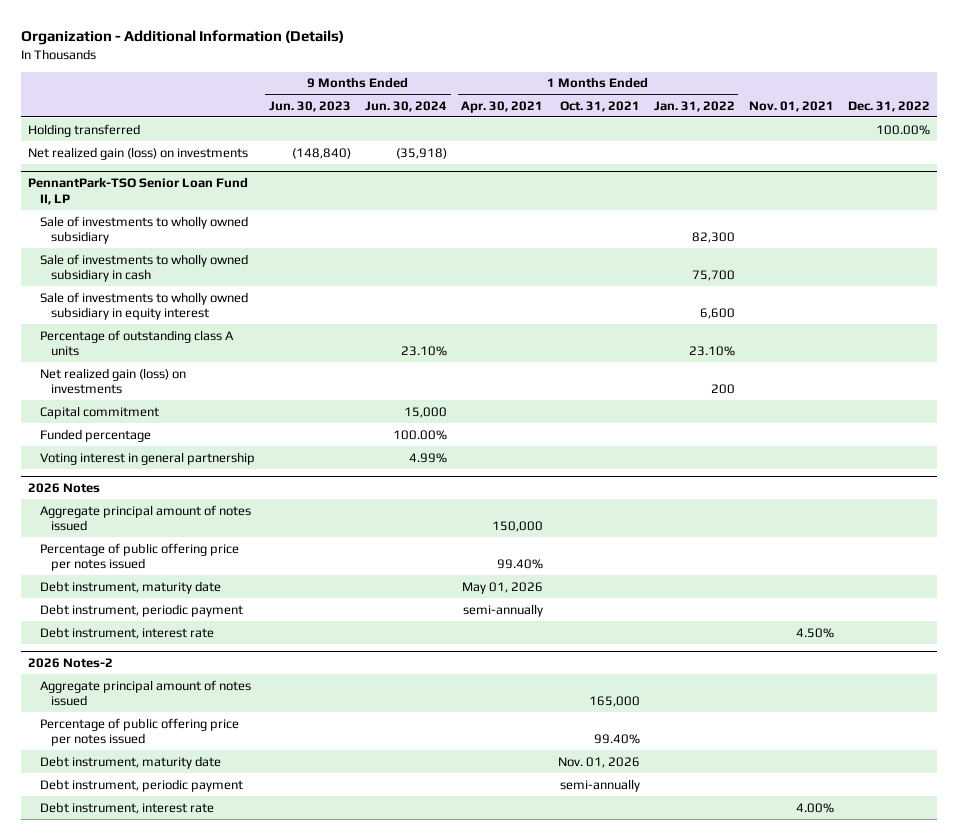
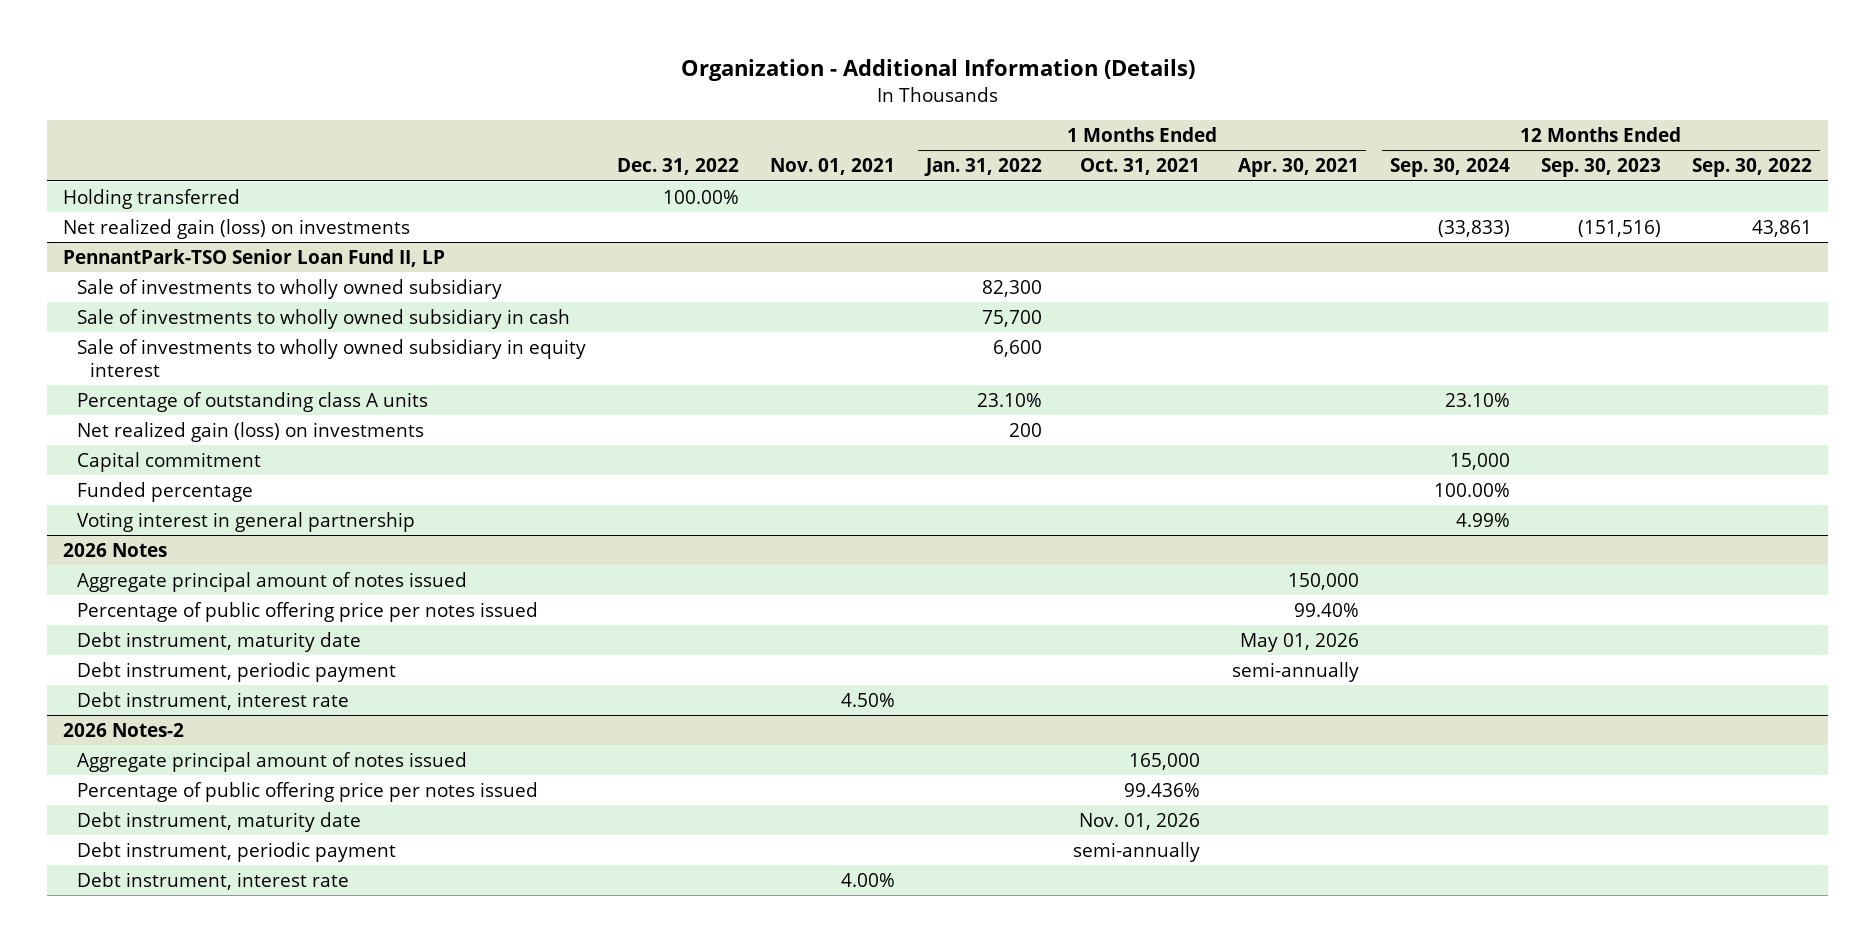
- | 9 Months Ended Jun. 30, 2023 | 9 Months Ended Jun. 30, 2024 | 1 Months Ended Apr. 30, 2021 | 1 Months Ended Oct. 31, 2021 | 1 Months Ended Jan. 31, 2022 | Nov. 01, 2021 | Dec. 31, 2022
+ | Dec. 31, 2022 | Nov. 01, 2021 | 1 Months Ended Jan. 31, 2022 | 1 Months Ended Oct. 31, 2021 | 1 Months Ended Apr. 30, 2021 | 12 Months Ended Sep. 30, 2024 | 12 Months Ended Sep. 30, 2023 | 12 Months Ended Sep. 30, 2022
@ 2026 Notes-2
- Percentage of public offering price per notes issued | | | | 99.40% | | |
+ Percentage of public offering price per notes issued | | | | 99.436% | | | |

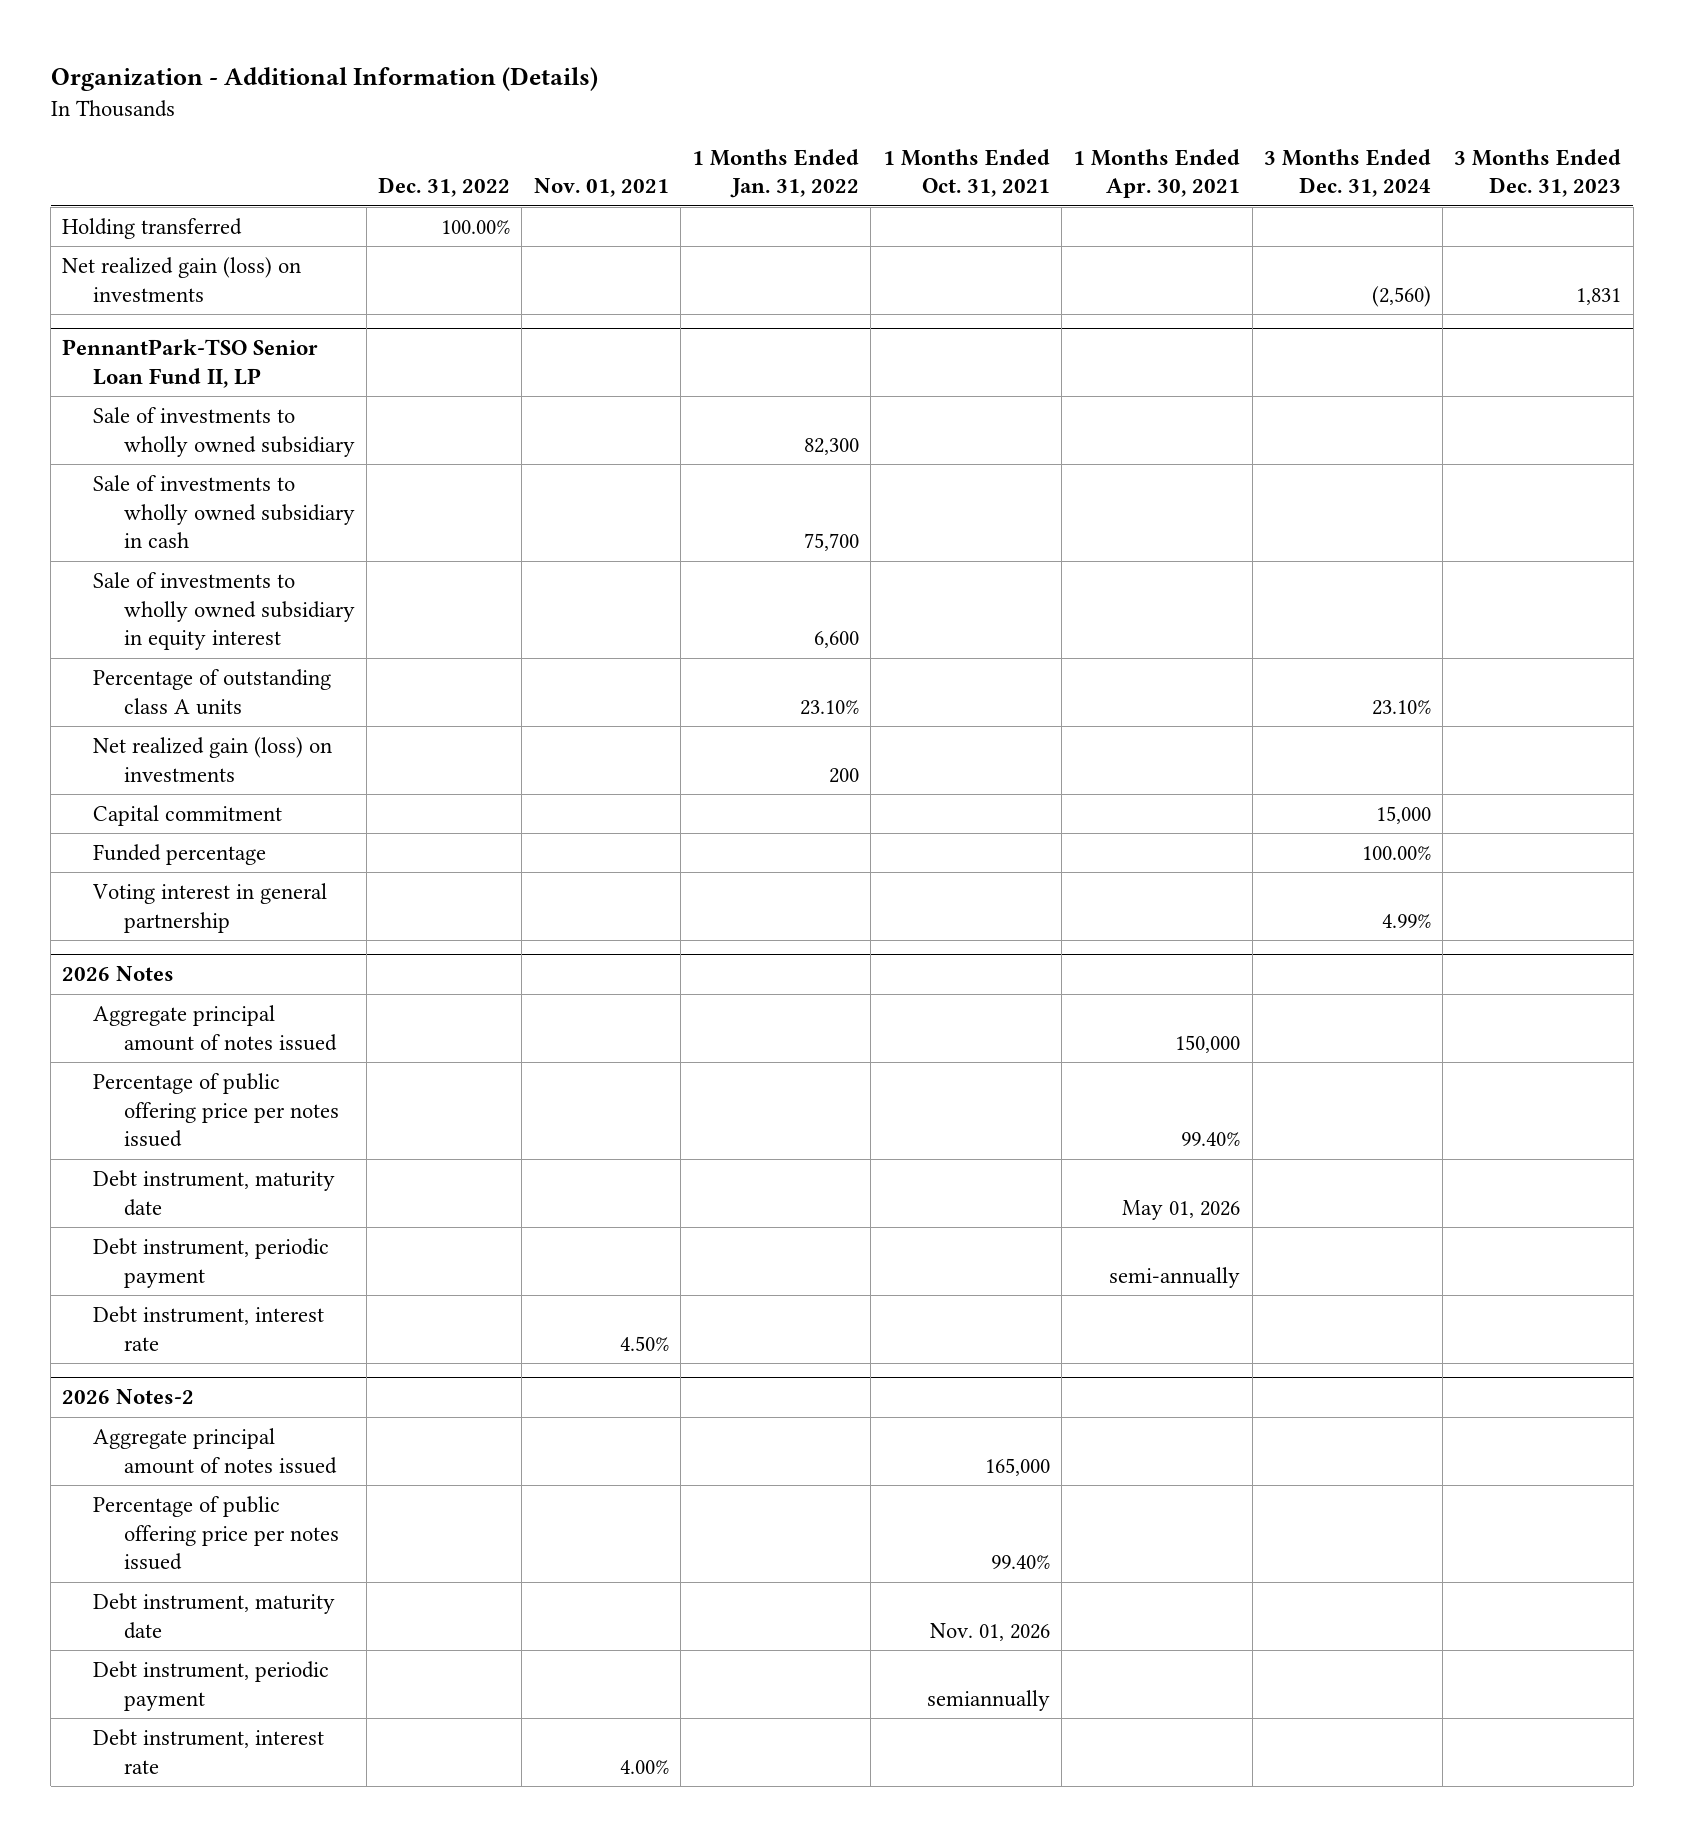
- | Dec. 31, 2022 | Nov. 01, 2021 | 1 Months Ended Jan. 31, 2022 | 1 Months Ended Oct. 31, 2021 | 1 Months Ended Apr. 30, 2021 | 12 Months Ended Sep. 30, 2024 | 12 Months Ended Sep. 30, 2023 | 12 Months Ended Sep. 30, 2022
+ | Dec. 31, 2022 | Nov. 01, 2021 | 1 Months Ended Jan. 31, 2022 | 1 Months Ended Oct. 31, 2021 | 1 Months Ended Apr. 30, 2021 | 3 Months Ended Dec. 31, 2024 | 3 Months Ended Dec. 31, 2023
@ 2026 Notes-2
- Percentage of public offering price per notes issued | | | | 99.436% | | | |
+ Percentage of public offering price per notes issued | | | | 99.40% | | |
- Debt instrument, periodic payment | | | | semi-annually | | | |
+ Debt instrument, periodic payment | | | | semiannually | | |

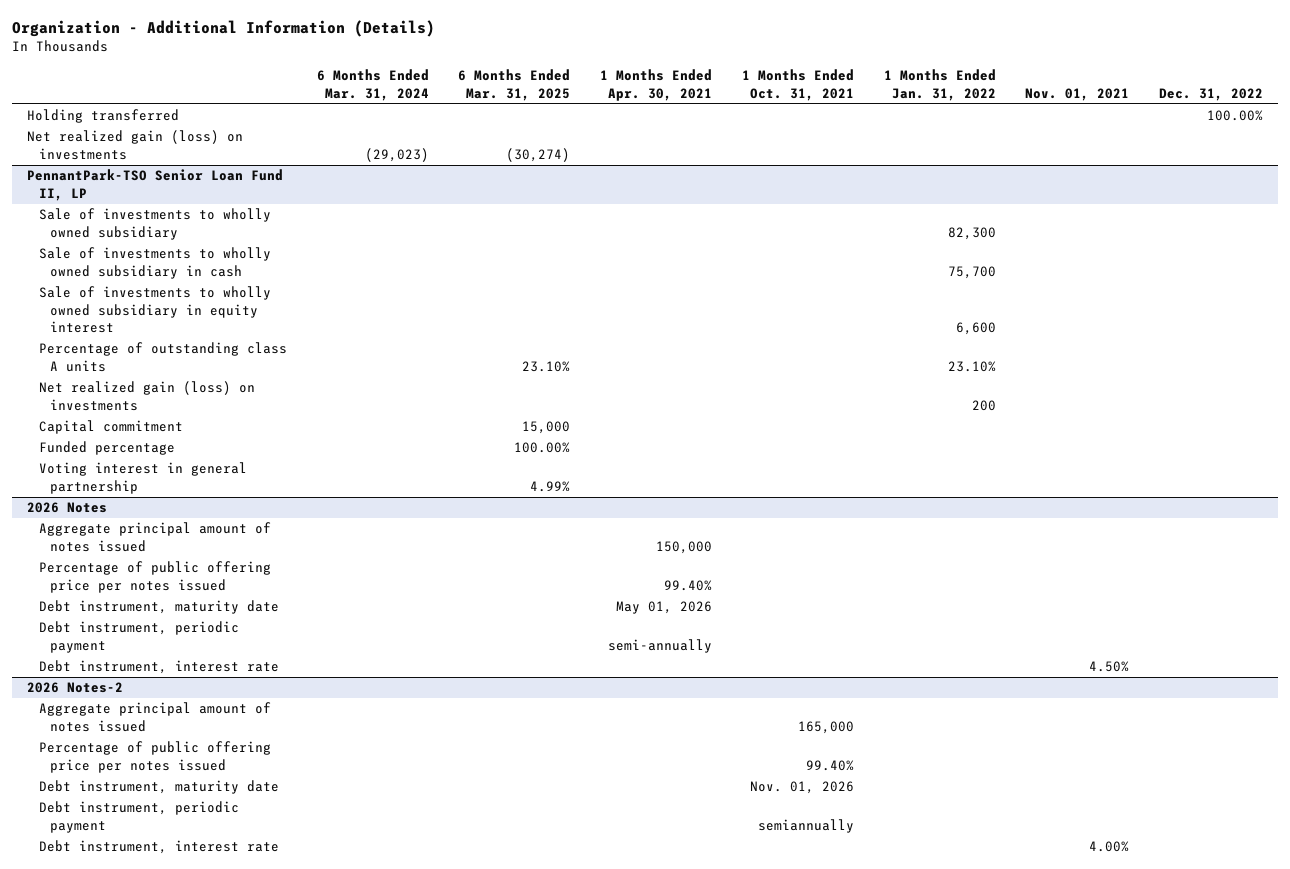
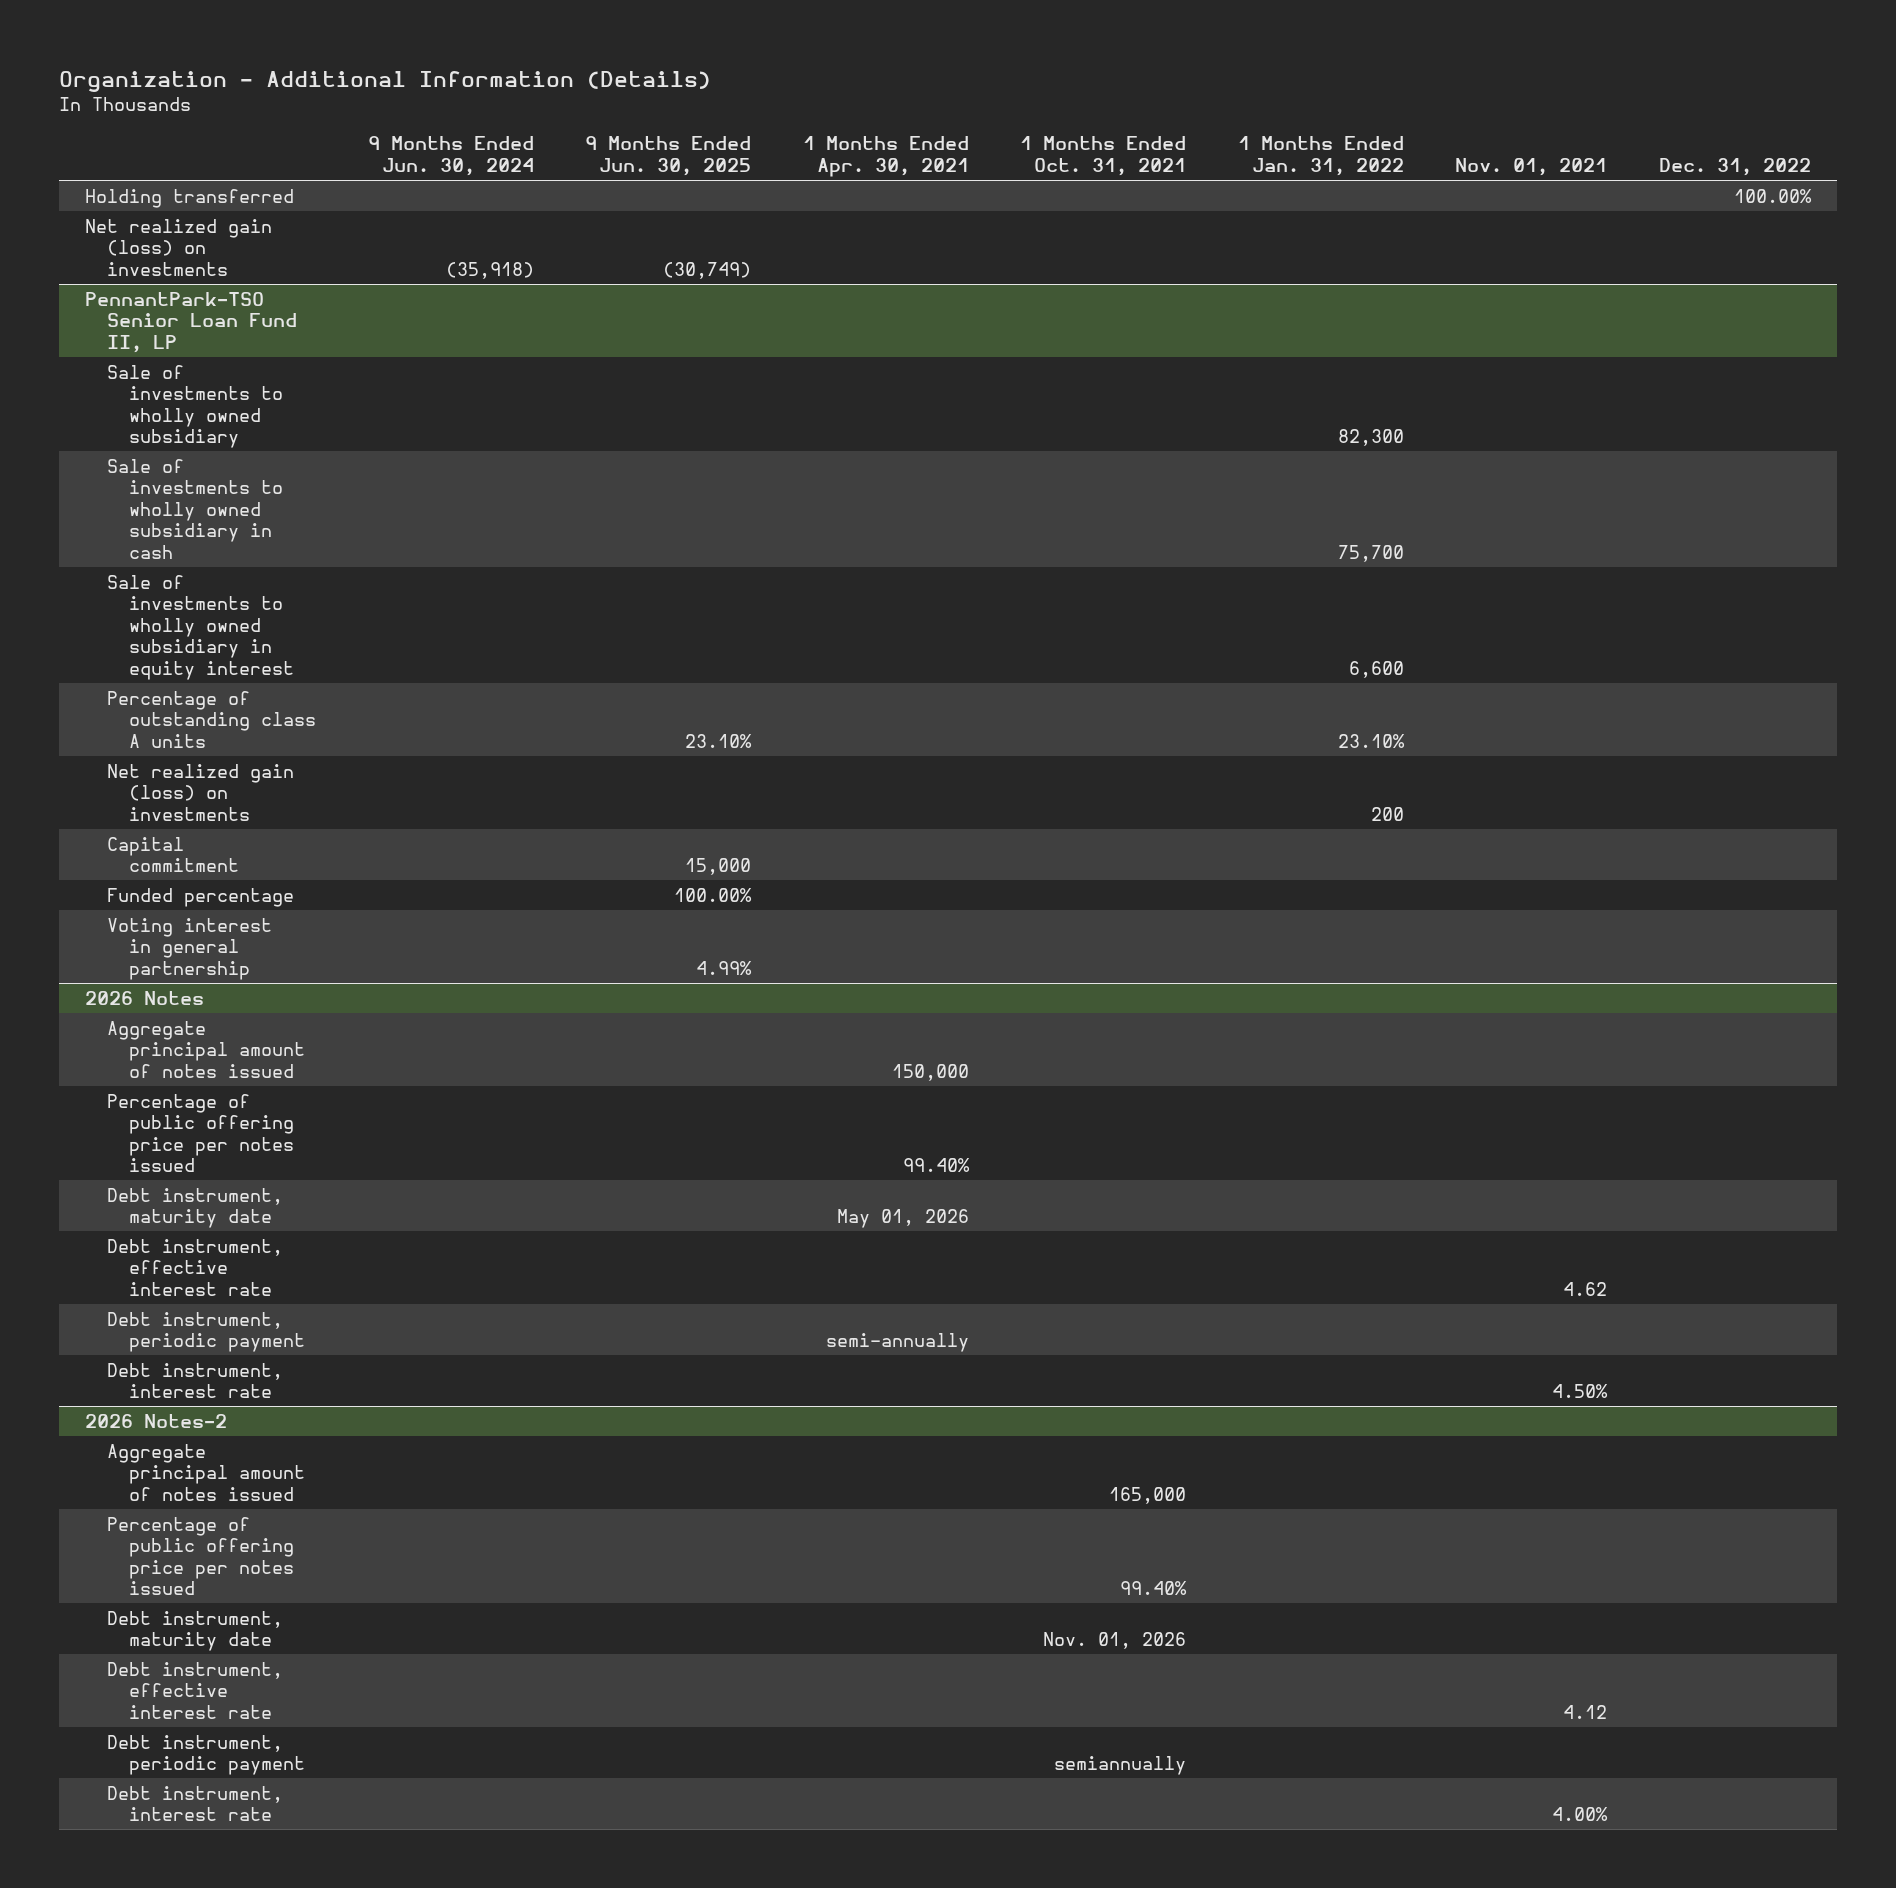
- | 6 Months Ended Mar. 31, 2024 | 6 Months Ended Mar. 31, 2025 | 1 Months Ended Apr. 30, 2021 | 1 Months Ended Oct. 31, 2021 | 1 Months Ended Jan. 31, 2022 | Nov. 01, 2021 | Dec. 31, 2022
+ | 9 Months Ended Jun. 30, 2024 | 9 Months Ended Jun. 30, 2025 | 1 Months Ended Apr. 30, 2021 | 1 Months Ended Oct. 31, 2021 | 1 Months Ended Jan. 31, 2022 | Nov. 01, 2021 | Dec. 31, 2022
@ 2026 Notes
+ Debt instrument, effective interest rate | | | | | | 4.62 |
@ 2026 Notes-2
+ Debt instrument, effective interest rate | | | | | | 4.12 |

